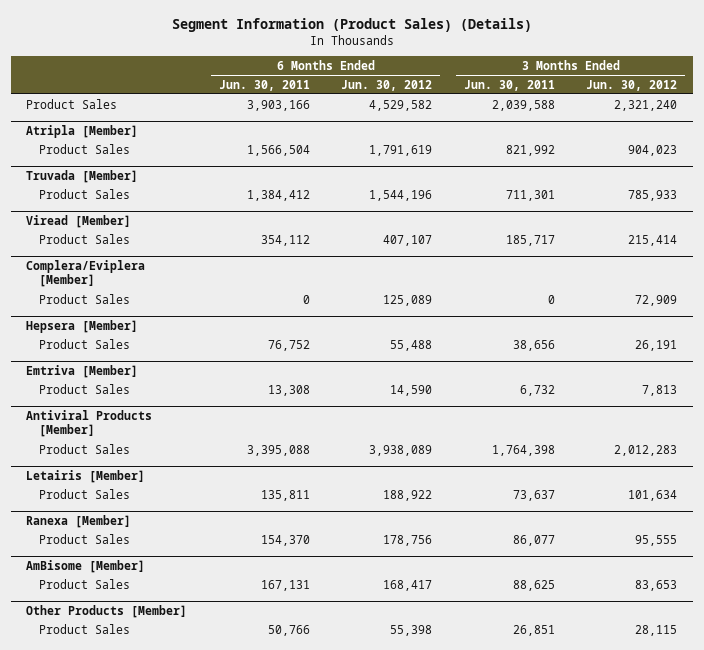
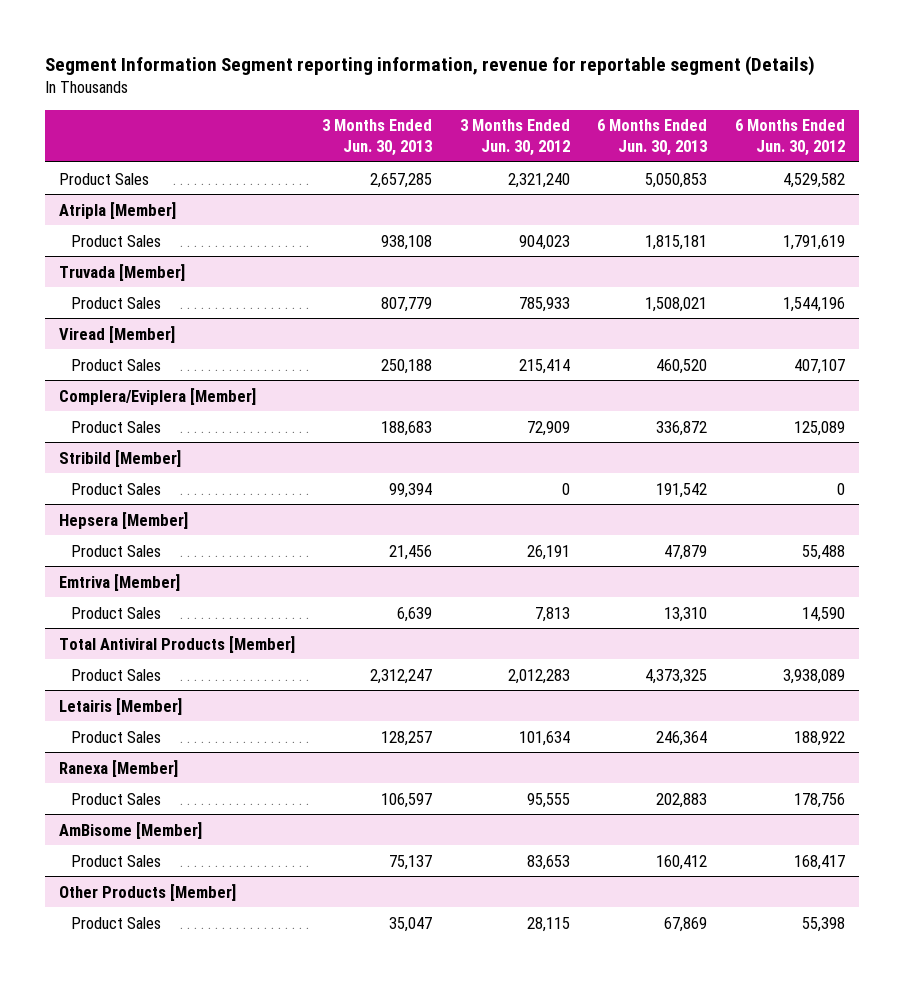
- Segment Information (Product Sales) (Details)
+ Segment Information Segment reporting information, revenue for reportable segment (Details)
- | 6 Months Ended Jun. 30, 2011 | 6 Months Ended Jun. 30, 2012 | 3 Months Ended Jun. 30, 2011 | 3 Months Ended Jun. 30, 2012
+ | 3 Months Ended Jun. 30, 2013 | 3 Months Ended Jun. 30, 2012 | 6 Months Ended Jun. 30, 2013 | 6 Months Ended Jun. 30, 2012
+ Stribild [Member]
+ Product Sales | 99,394 | 0 | 191,542 | 0
- Antiviral Products [Member]
+ Total Antiviral Products [Member]

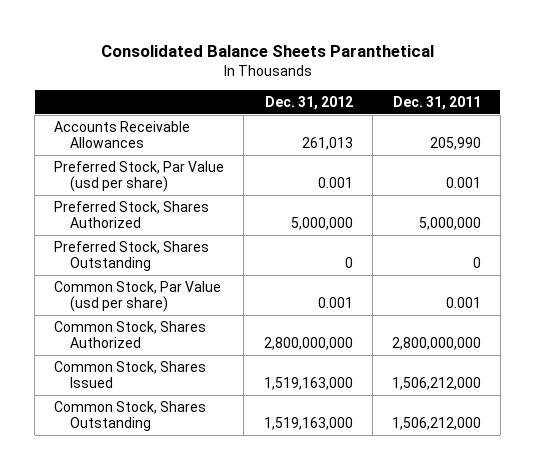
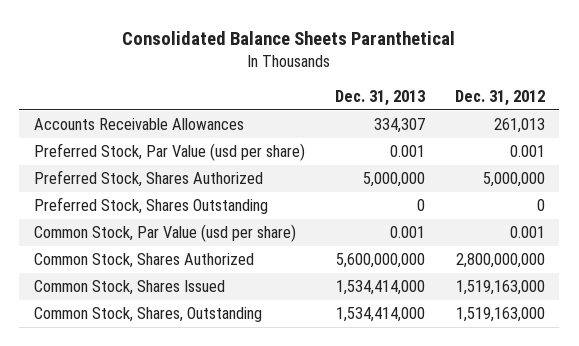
- | Dec. 31, 2012 | Dec. 31, 2011
+ | Dec. 31, 2013 | Dec. 31, 2012
- Common Stock, Shares Outstanding | 1,519,163,000 | 1,506,212,000
+ Common Stock, Shares, Outstanding | 1,534,414,000 | 1,519,163,000

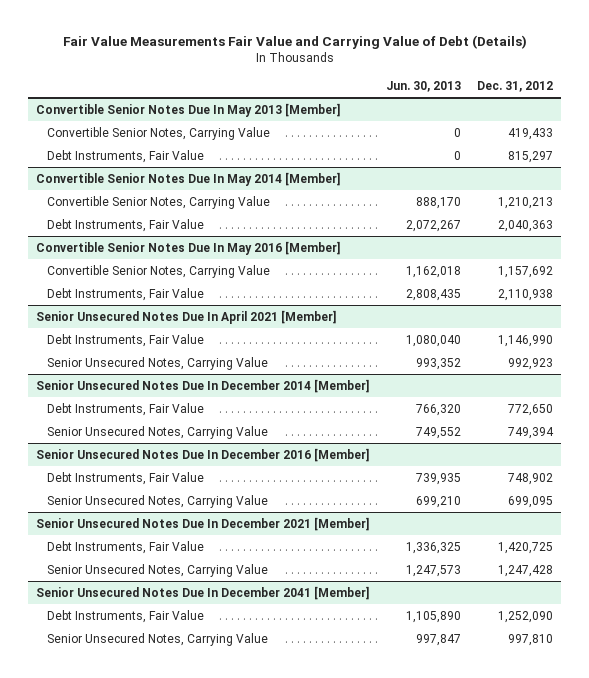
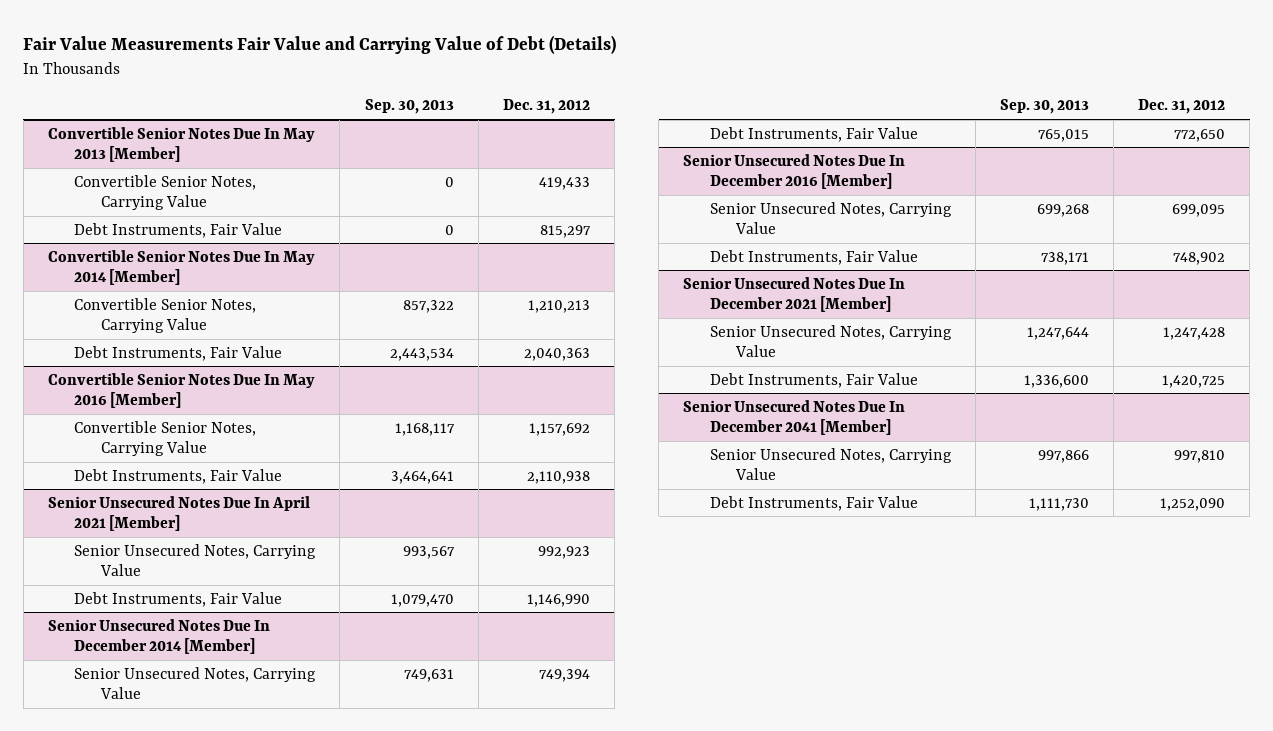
- | Jun. 30, 2013 | Dec. 31, 2012
+ | Sep. 30, 2013 | Dec. 31, 2012
@ Senior Unsecured Notes Due In April 2021 [Member]
moved down: Debt Instruments, Fair Value | 1,079,470 | 1,146,990
@ Senior Unsecured Notes Due In December 2014 [Member]
moved down: Debt Instruments, Fair Value | 765,015 | 772,650
@ Senior Unsecured Notes Due In December 2016 [Member]
moved down: Debt Instruments, Fair Value | 738,171 | 748,902
@ Senior Unsecured Notes Due In December 2021 [Member]
moved down: Debt Instruments, Fair Value | 1,336,600 | 1,420,725
@ Senior Unsecured Notes Due In December 2041 [Member]
moved down: Debt Instruments, Fair Value | 1,111,730 | 1,252,090

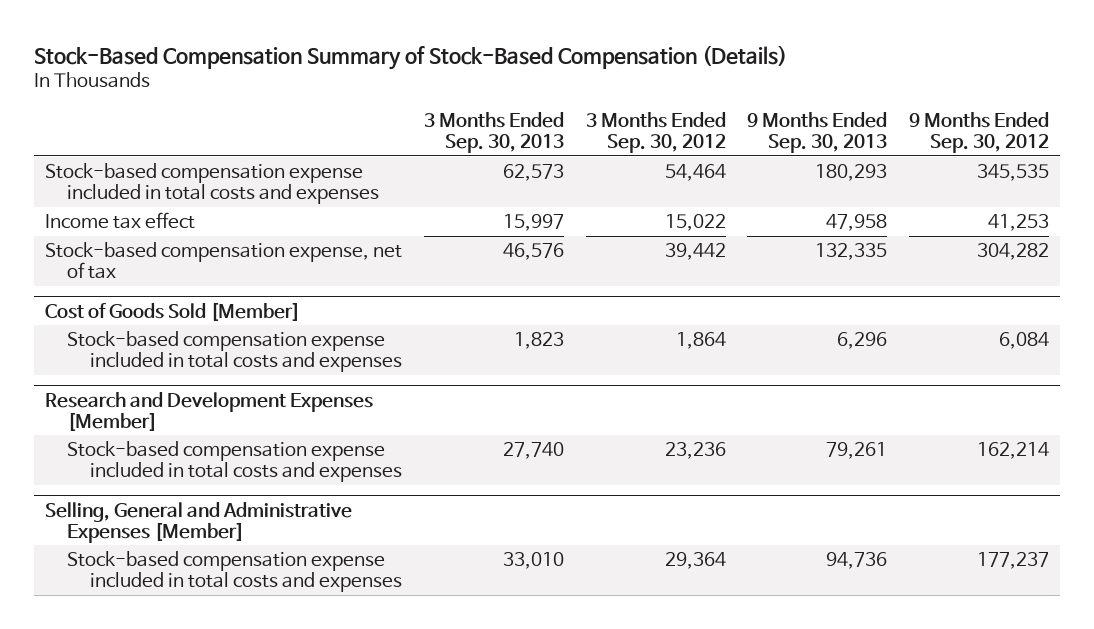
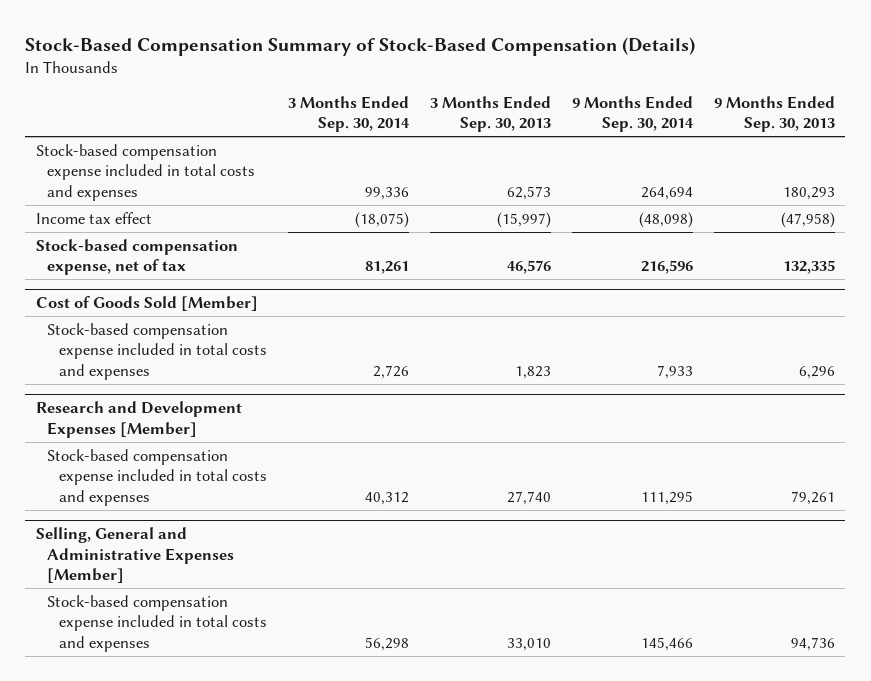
- | 3 Months Ended Sep. 30, 2013 | 3 Months Ended Sep. 30, 2012 | 9 Months Ended Sep. 30, 2013 | 9 Months Ended Sep. 30, 2012
+ | 3 Months Ended Sep. 30, 2014 | 3 Months Ended Sep. 30, 2013 | 9 Months Ended Sep. 30, 2014 | 9 Months Ended Sep. 30, 2013
- Income tax effect | 15,997 | 15,022 | 47,958 | 41,253
+ Income tax effect | (18,075) | (15,997) | (48,098) | (47,958)

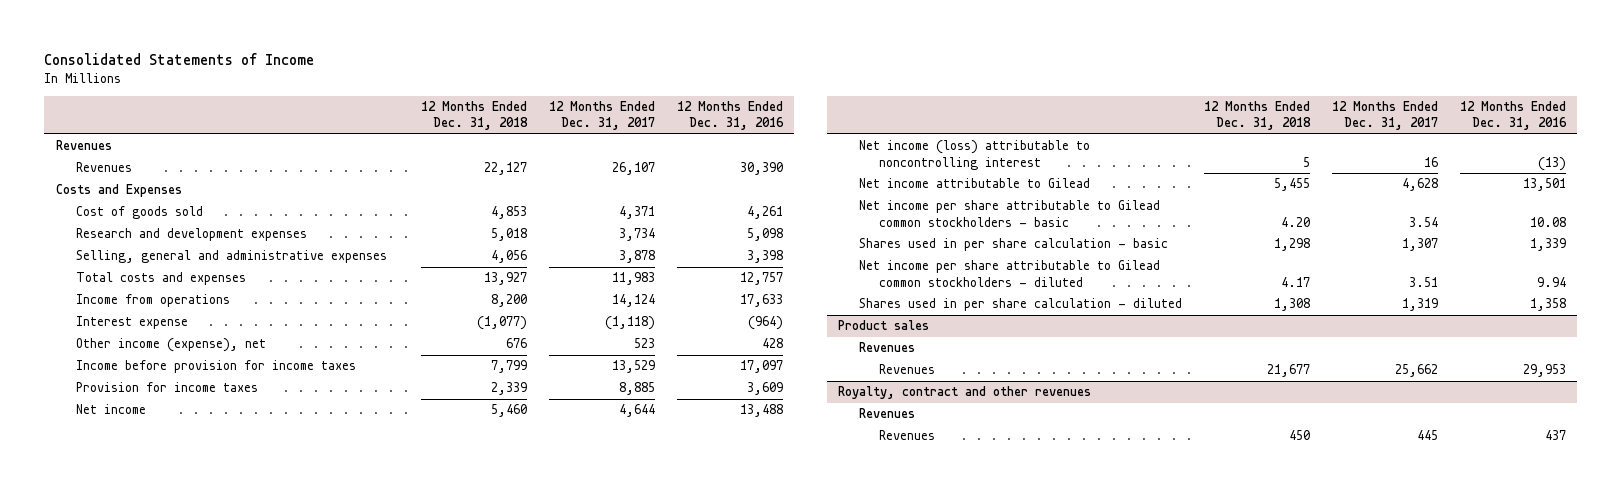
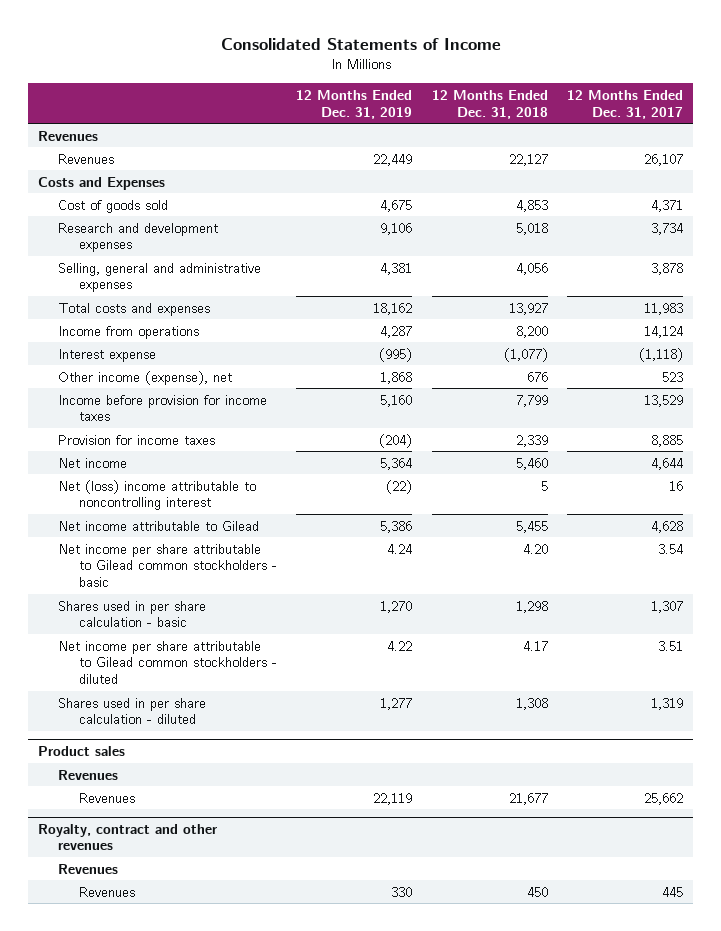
- | 12 Months Ended Dec. 31, 2018 | 12 Months Ended Dec. 31, 2017 | 12 Months Ended Dec. 31, 2016
+ | 12 Months Ended Dec. 31, 2019 | 12 Months Ended Dec. 31, 2018 | 12 Months Ended Dec. 31, 2017
- Net income (loss) attributable to noncontrolling interest | 5 | 16 | (13)
+ Net (loss) income attributable to noncontrolling interest | (22) | 5 | 16

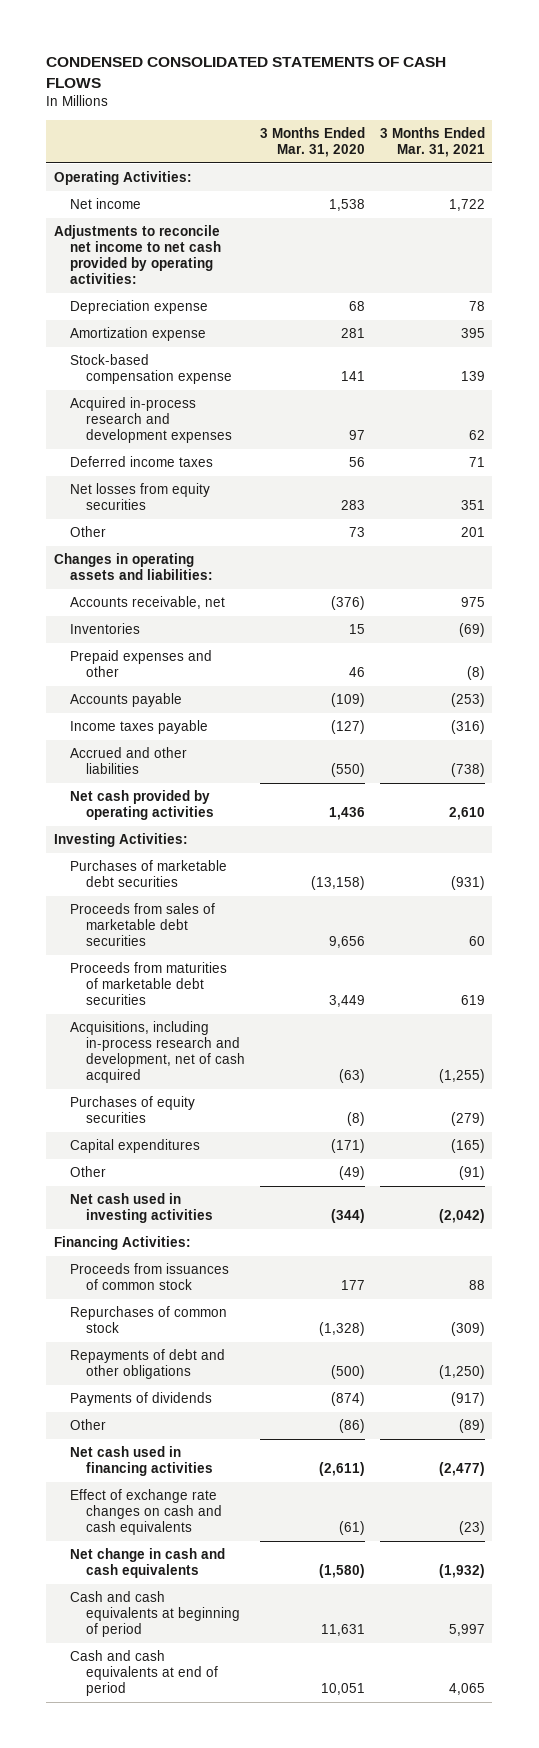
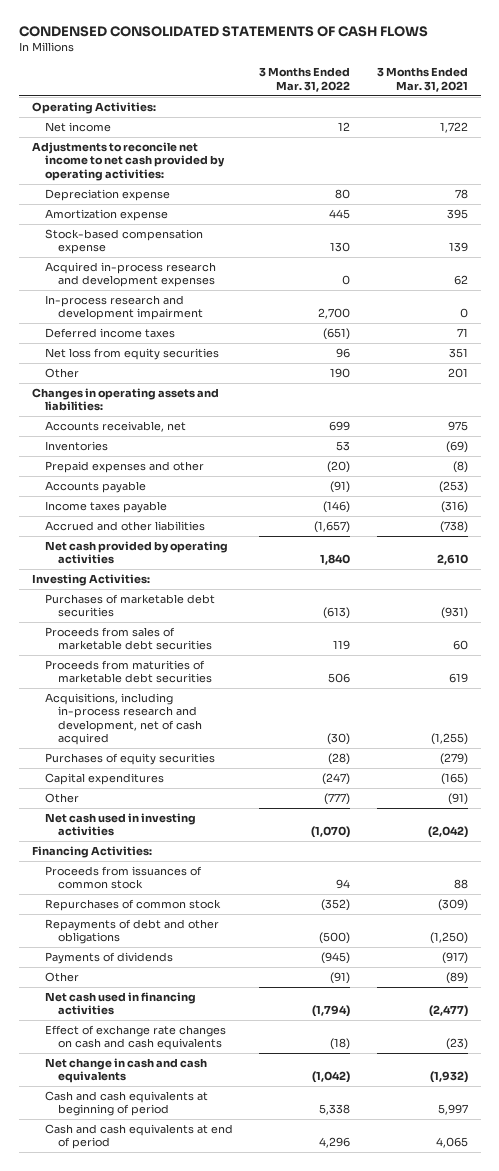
- | 3 Months Ended Mar. 31, 2020 | 3 Months Ended Mar. 31, 2021
+ | 3 Months Ended Mar. 31, 2022 | 3 Months Ended Mar. 31, 2021
+ In-process research and development impairment | 2,700 | 0
- Net losses from equity securities | 283 | 351
+ Net loss from equity securities | 96 | 351

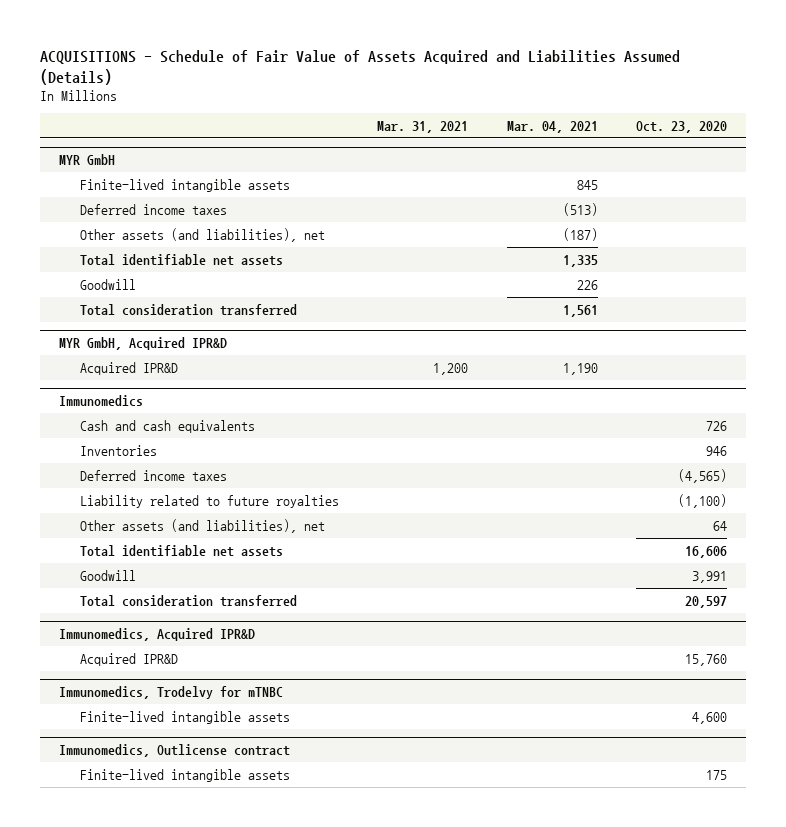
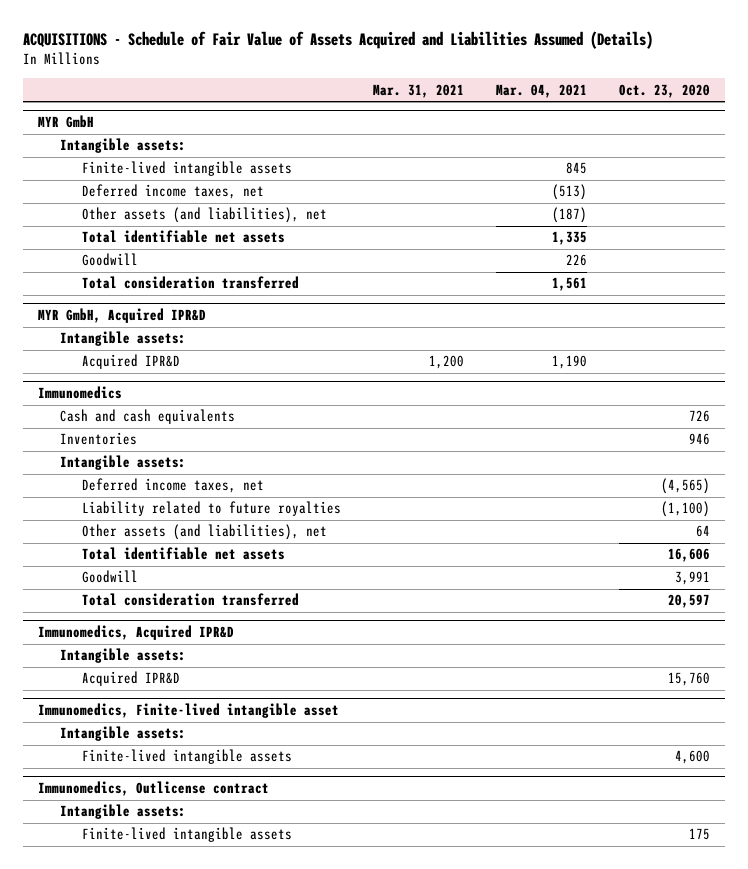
@ MYR GmbH
+ Intangible assets:
- Deferred income taxes | | (513) |
+ Deferred income taxes, net | | (513) |
@ MYR GmbH, Acquired IPR&D
+ Intangible assets:
@ Immunomedics
- Deferred income taxes | | | (4,565)
+ Intangible assets:
+ Deferred income taxes, net | | | (4,565)
@ Immunomedics, Acquired IPR&D
+ Intangible assets:
- Immunomedics, Trodelvy for mTNBC
+ Immunomedics, Finite-lived intangible asset
+ Intangible assets:
@ Immunomedics, Outlicense contract
+ Intangible assets:

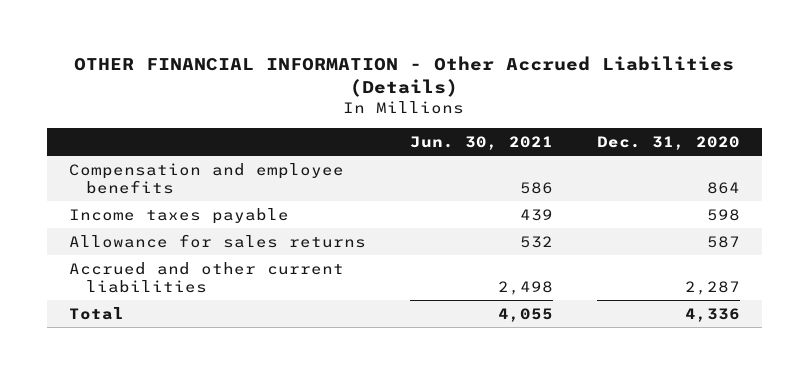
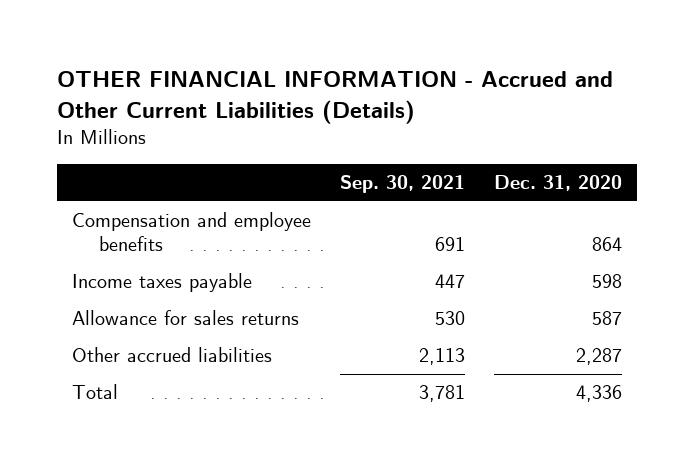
- OTHER FINANCIAL INFORMATION - Other Accrued Liabilities (Details)
+ OTHER FINANCIAL INFORMATION - Accrued and Other Current Liabilities (Details)
- | Jun. 30, 2021 | Dec. 31, 2020
+ | Sep. 30, 2021 | Dec. 31, 2020
- Accrued and other current liabilities | 2,498 | 2,287
+ Other accrued liabilities | 2,113 | 2,287

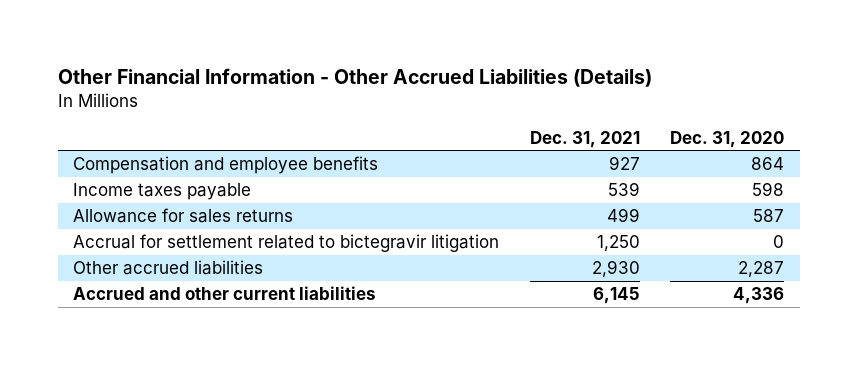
- OTHER FINANCIAL INFORMATION - Accrued and Other Current Liabilities (Details)
+ Other Financial Information - Other Accrued Liabilities (Details)
- | Sep. 30, 2021 | Dec. 31, 2020
+ | Dec. 31, 2021 | Dec. 31, 2020
+ Accrual for settlement related to bictegravir litigation | 1,250 | 0
- Total | 3,781 | 4,336
+ Accrued and other current liabilities | 6,145 | 4,336

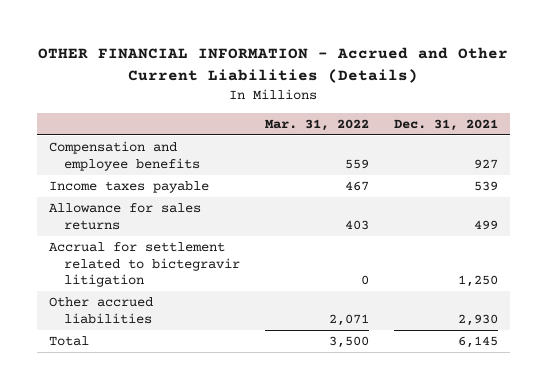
- Other Financial Information - Other Accrued Liabilities (Details)
+ OTHER FINANCIAL INFORMATION - Accrued and Other Current Liabilities (Details)
- | Dec. 31, 2021 | Dec. 31, 2020
+ | Mar. 31, 2022 | Dec. 31, 2021
- Accrued and other current liabilities | 6,145 | 4,336
+ Total | 3,500 | 6,145

